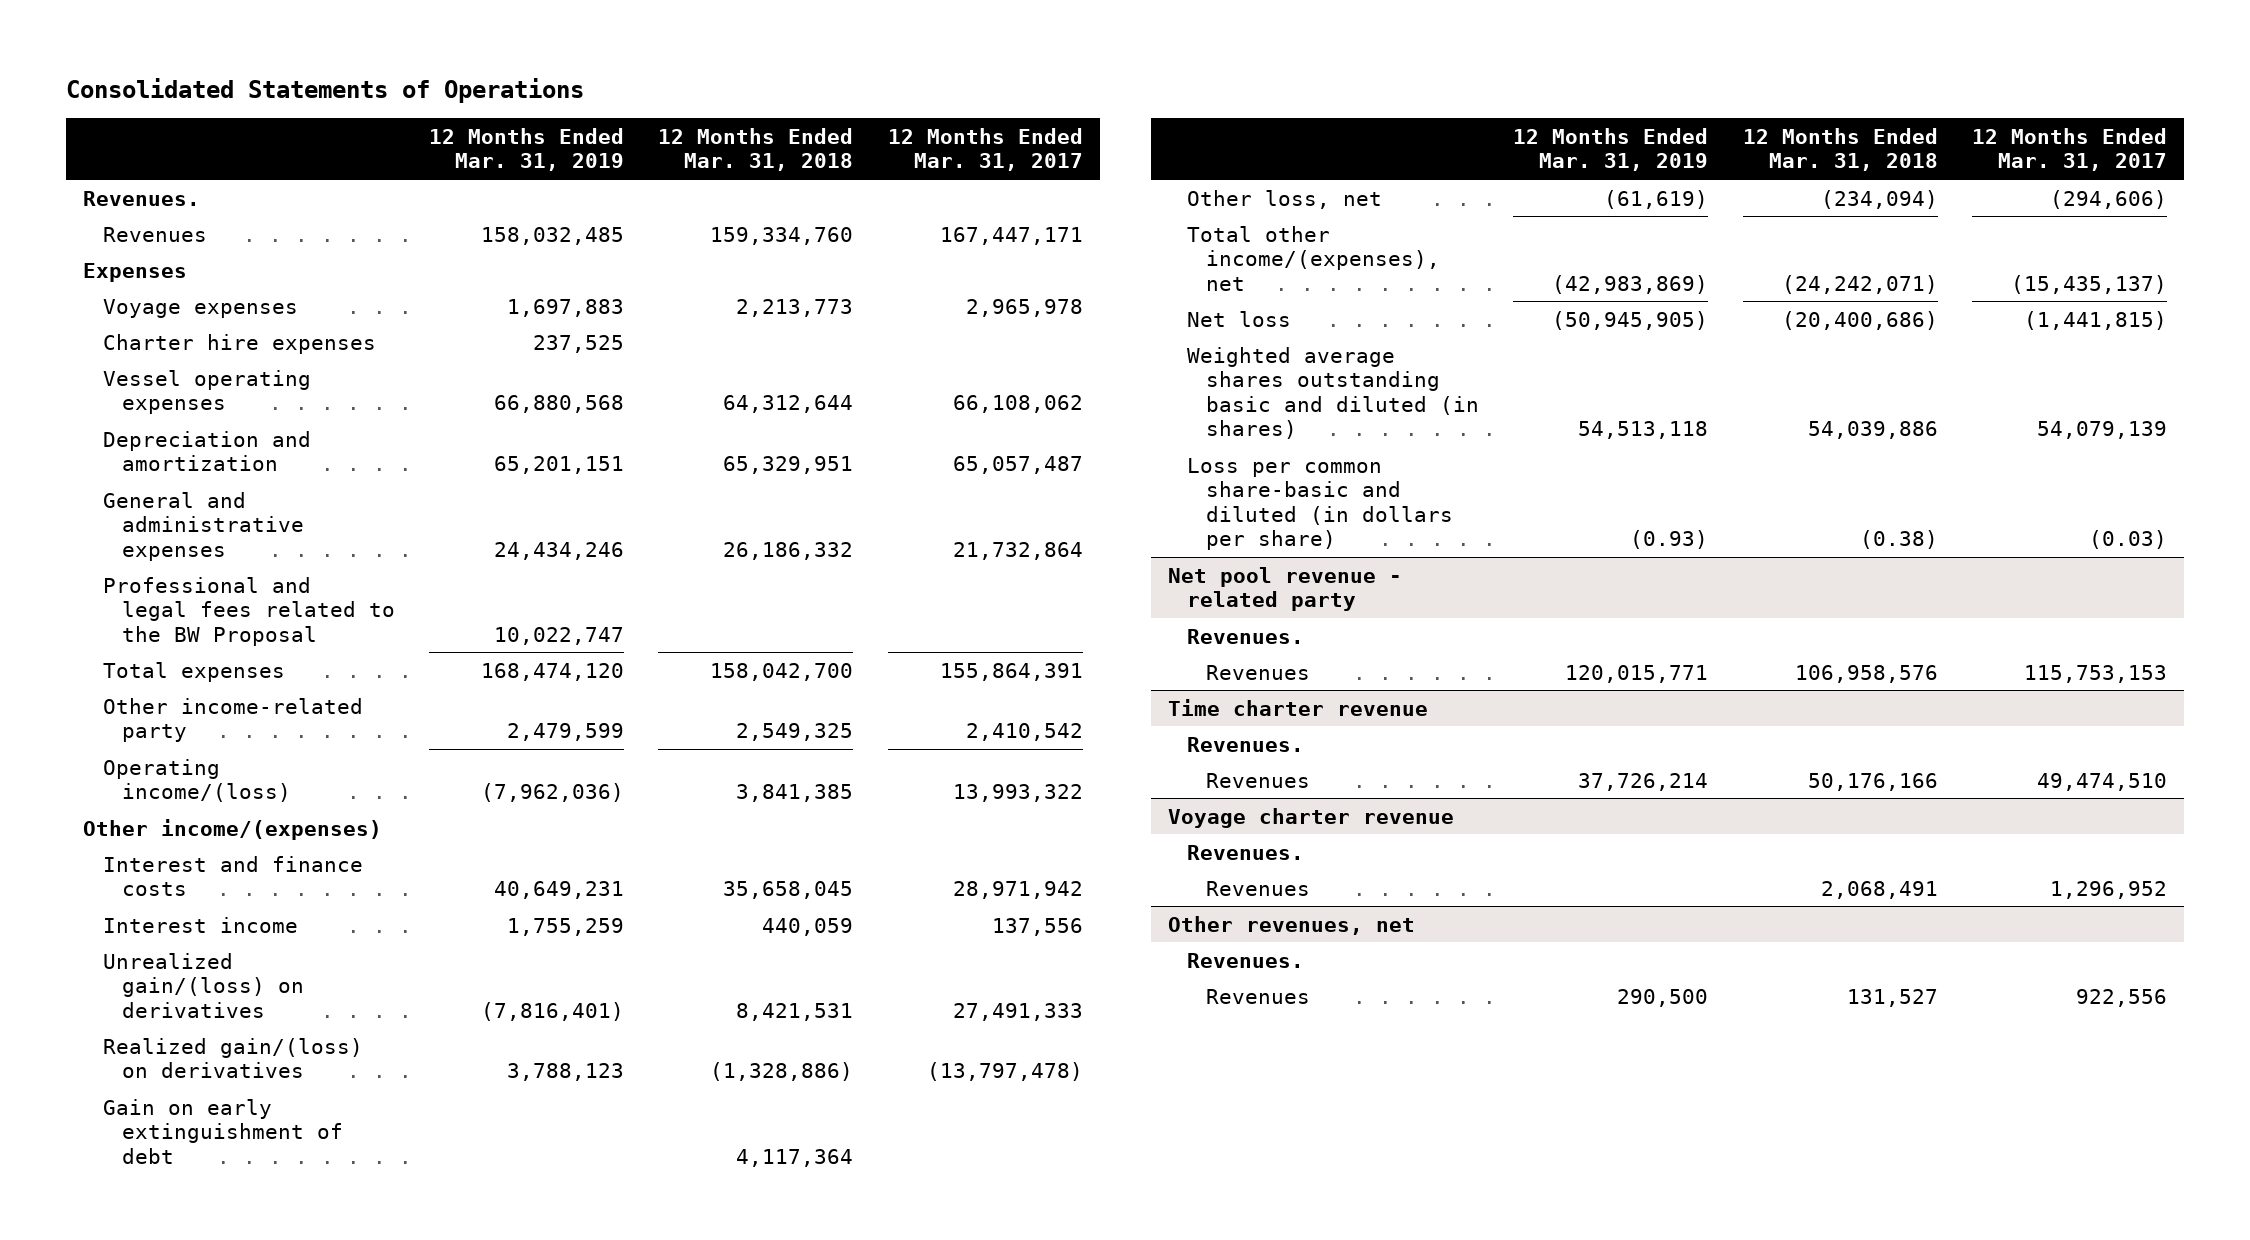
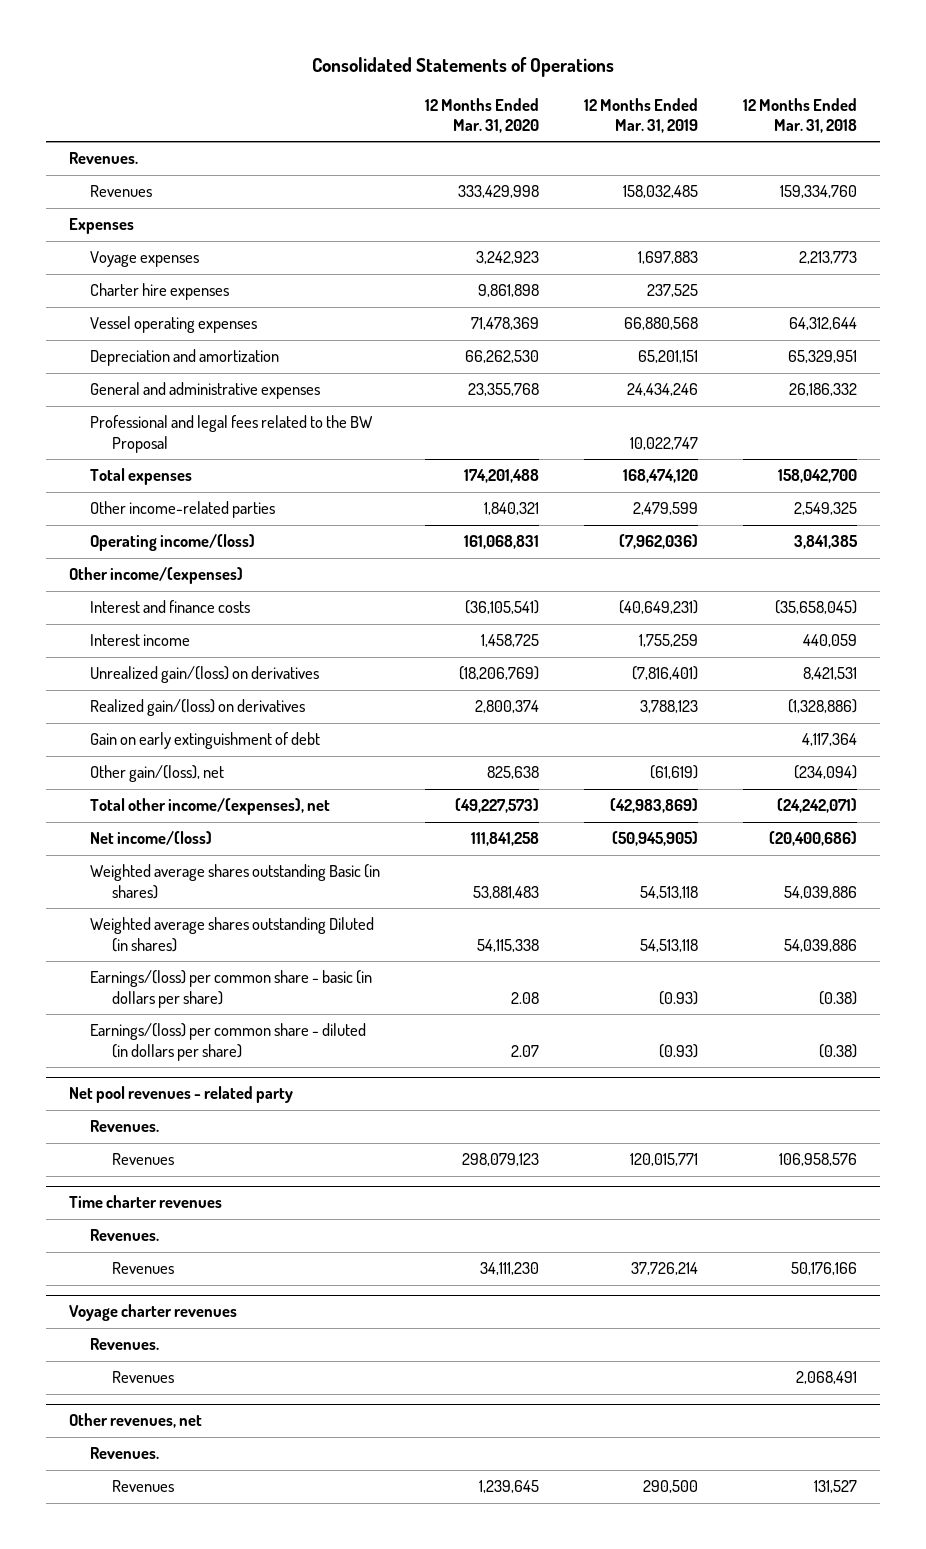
- | 12 Months Ended Mar. 31, 2019 | 12 Months Ended Mar. 31, 2018 | 12 Months Ended Mar. 31, 2017
+ | 12 Months Ended Mar. 31, 2020 | 12 Months Ended Mar. 31, 2019 | 12 Months Ended Mar. 31, 2018
- Other income-related party | 2,479,599 | 2,549,325 | 2,410,542
+ Other income-related parties | 1,840,321 | 2,479,599 | 2,549,325
- Interest and finance costs | 40,649,231 | 35,658,045 | 28,971,942
+ Interest and finance costs | (36,105,541) | (40,649,231) | (35,658,045)
- Other loss, net | (61,619) | (234,094) | (294,606)
+ Other gain/(loss), net | 825,638 | (61,619) | (234,094)
- Net loss | (50,945,905) | (20,400,686) | (1,441,815)
- Weighted average shares outstanding basic and diluted (in shares) | 54,513,118 | 54,039,886 | 54,079,139
- Loss per common share-basic and diluted (in dollars per share) | (0.93) | (0.38) | (0.03)
- Net pool revenue - related party
+ Net income/(loss) | 111,841,258 | (50,945,905) | (20,400,686)
+ Weighted average shares outstanding Basic (in shares) | 53,881,483 | 54,513,118 | 54,039,886
+ Weighted average shares outstanding Diluted (in shares) | 54,115,338 | 54,513,118 | 54,039,886
+ Earnings/(loss) per common share - basic (in dollars per share) | 2.08 | (0.93) | (0.38)
+ Earnings/(loss) per common share - diluted (in dollars per share) | 2.07 | (0.93) | (0.38)
+ Net pool revenues - related party
- Time charter revenue
+ Time charter revenues
- Voyage charter revenue
+ Voyage charter revenues

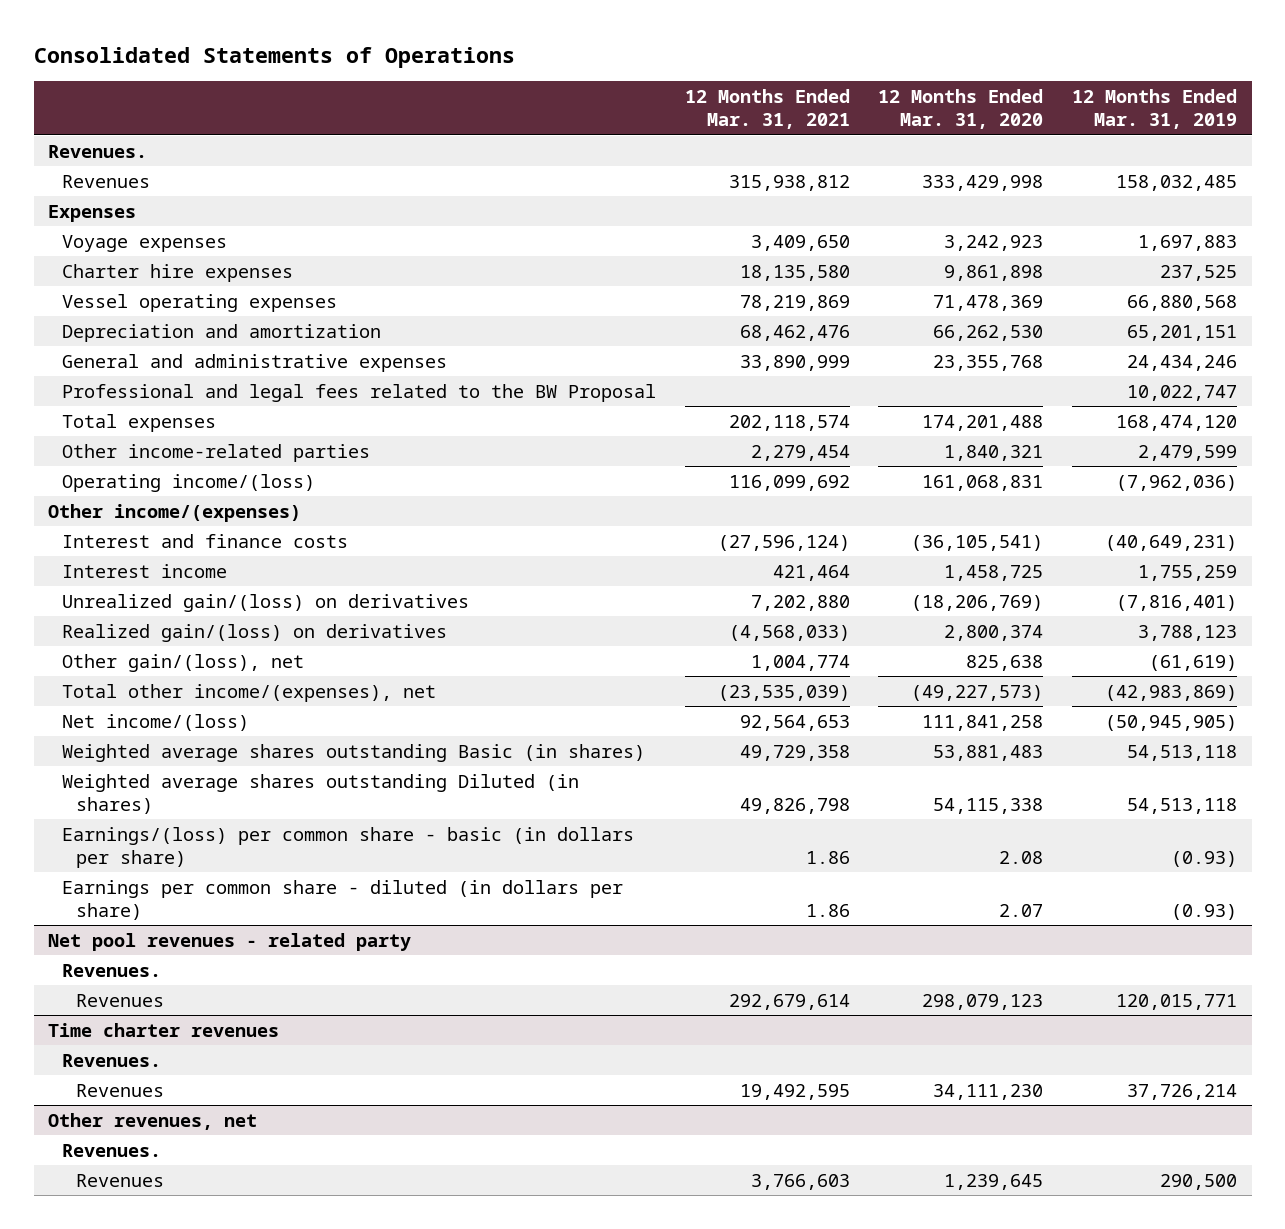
- | 12 Months Ended Mar. 31, 2020 | 12 Months Ended Mar. 31, 2019 | 12 Months Ended Mar. 31, 2018
+ | 12 Months Ended Mar. 31, 2021 | 12 Months Ended Mar. 31, 2020 | 12 Months Ended Mar. 31, 2019
- Gain on early extinguishment of debt | | | 4,117,364
- Earnings/(loss) per common share - diluted (in dollars per share) | 2.07 | (0.93) | (0.38)
+ Earnings per common share - diluted (in dollars per share) | 1.86 | 2.07 | (0.93)
- Voyage charter revenues
- Revenues.
- Revenues | | | 2,068,491

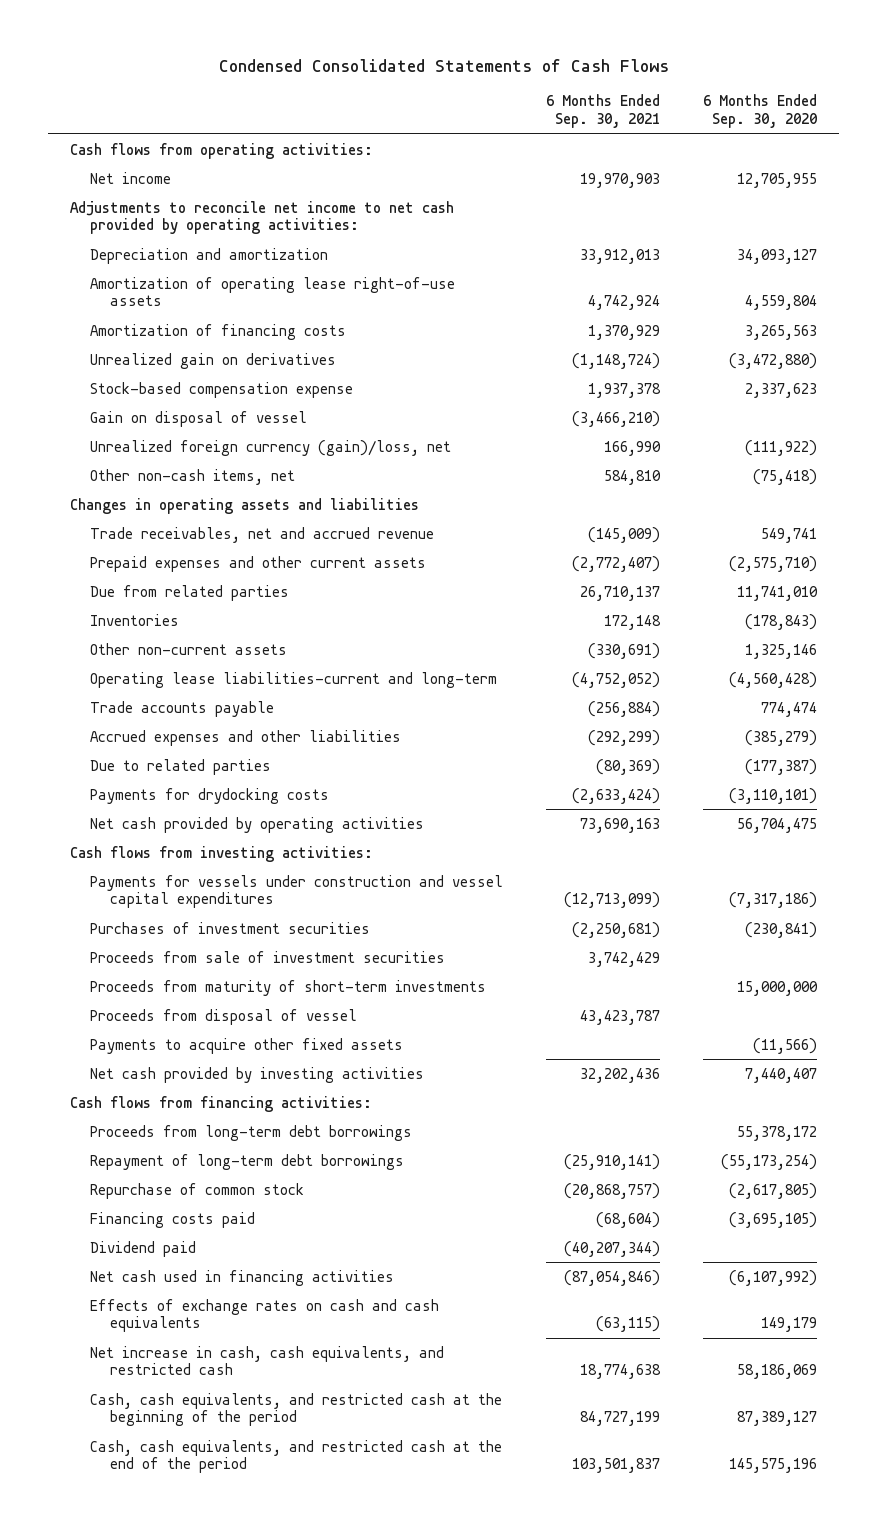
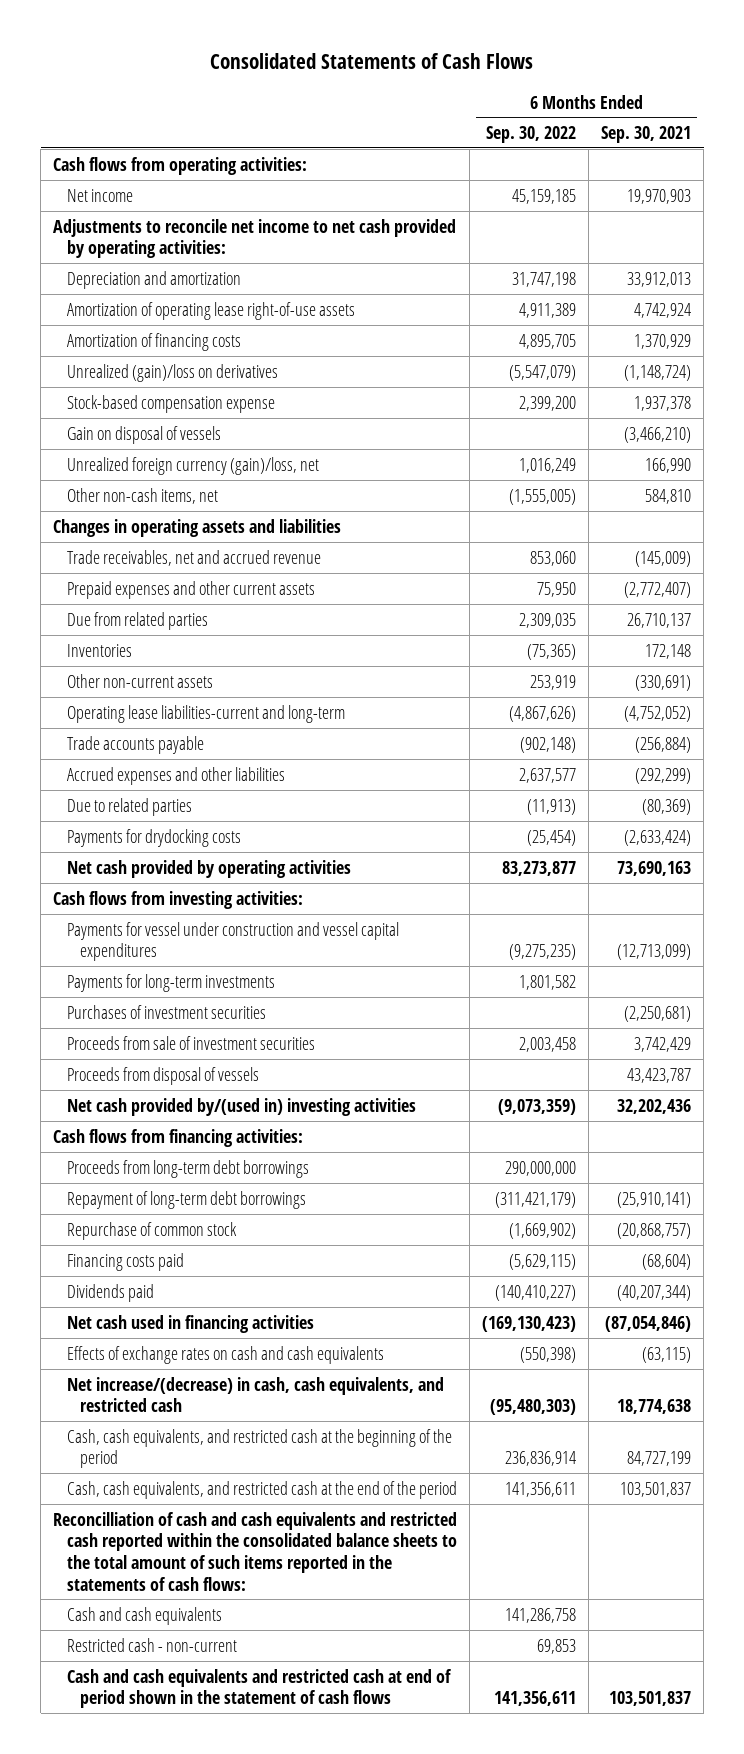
- Condensed Consolidated Statements of Cash Flows
+ Consolidated Statements of Cash Flows
- | 6 Months Ended Sep. 30, 2021 | 6 Months Ended Sep. 30, 2020
+ | 6 Months Ended Sep. 30, 2022 | 6 Months Ended Sep. 30, 2021
- Unrealized gain on derivatives | (1,148,724) | (3,472,880)
+ Unrealized (gain)/loss on derivatives | (5,547,079) | (1,148,724)
- Gain on disposal of vessel | (3,466,210) |
+ Gain on disposal of vessels | | (3,466,210)
- Payments for vessels under construction and vessel capital expenditures | (12,713,099) | (7,317,186)
+ Payments for vessel under construction and vessel capital expenditures | (9,275,235) | (12,713,099)
+ Payments for long-term investments | 1,801,582 |
- Proceeds from maturity of short-term investments | | 15,000,000
- Proceeds from disposal of vessel | 43,423,787 |
- Payments to acquire other fixed assets | | (11,566)
- Net cash provided by investing activities | 32,202,436 | 7,440,407
+ Proceeds from disposal of vessels | | 43,423,787
+ Net cash provided by/(used in) investing activities | (9,073,359) | 32,202,436
- Dividend paid | (40,207,344) |
+ Dividends paid | (140,410,227) | (40,207,344)
- Net increase in cash, cash equivalents, and restricted cash | 18,774,638 | 58,186,069
+ Net increase/(decrease) in cash, cash equivalents, and restricted cash | (95,480,303) | 18,774,638
+ Reconcilliation of cash and cash equivalents and restricted cash reported within the consolidated balance sheets to the total amount of such items reported in the statements of cash flows:
+ Cash and cash equivalents | 141,286,758 |
+ Restricted cash - non-current | 69,853 |
+ Cash and cash equivalents and restricted cash at end of period shown in the statement of cash flows | 141,356,611 | 103,501,837

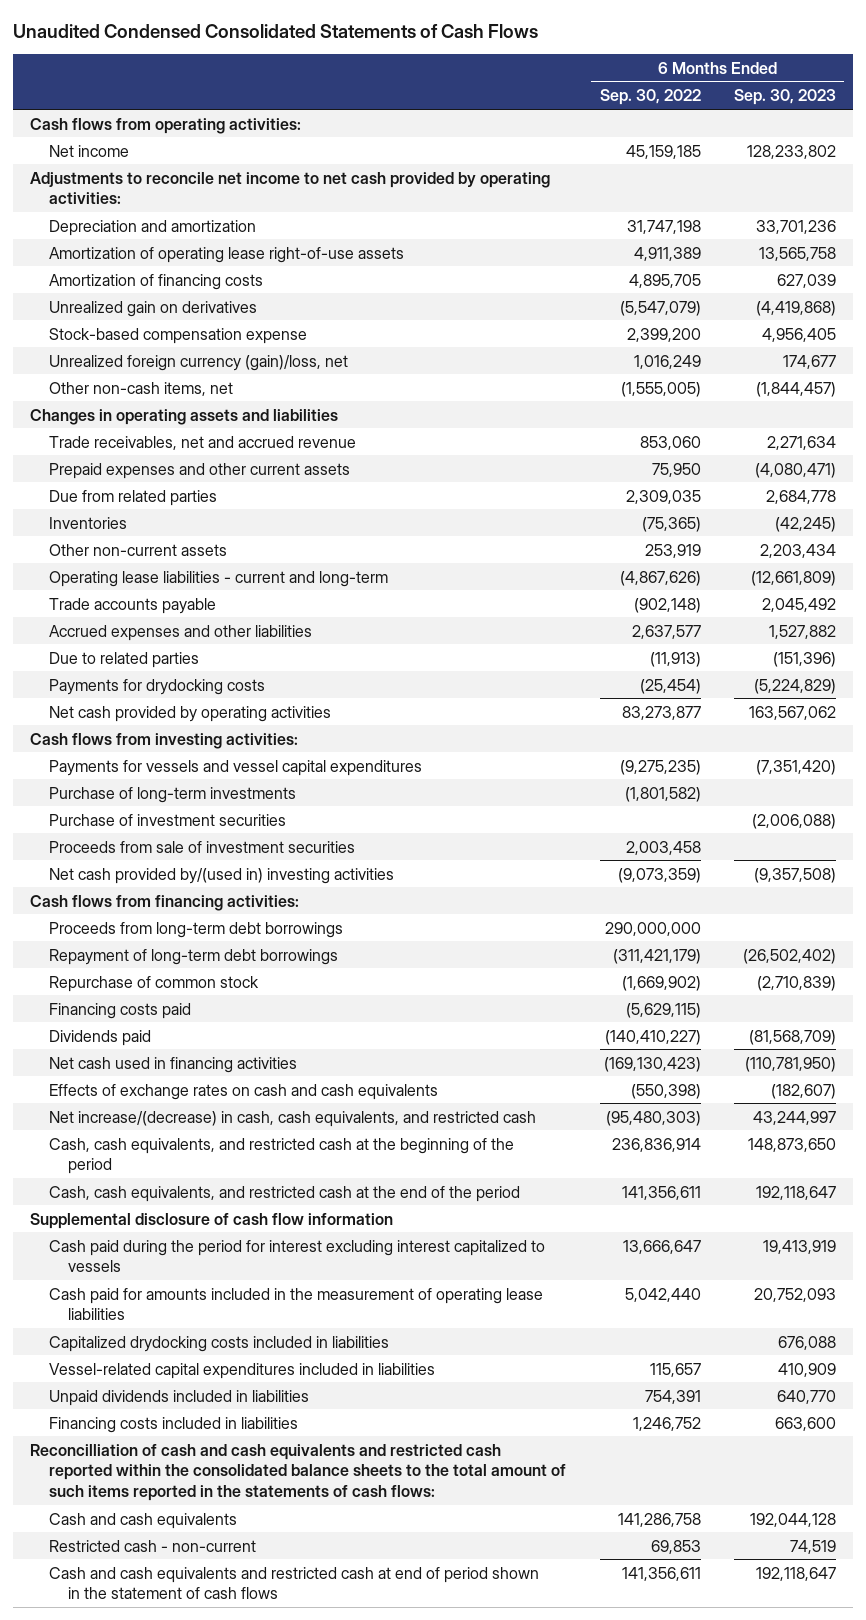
- Consolidated Statements of Cash Flows
+ Unaudited Condensed Consolidated Statements of Cash Flows
- | 6 Months Ended Sep. 30, 2022 | 6 Months Ended Sep. 30, 2021
+ | 6 Months Ended Sep. 30, 2022 | 6 Months Ended Sep. 30, 2023
- Unrealized (gain)/loss on derivatives | (5,547,079) | (1,148,724)
+ Unrealized gain on derivatives | (5,547,079) | (4,419,868)
- Gain on disposal of vessels | | (3,466,210)
- Operating lease liabilities-current and long-term | (4,867,626) | (4,752,052)
+ Operating lease liabilities - current and long-term | (4,867,626) | (12,661,809)
- Payments for vessel under construction and vessel capital expenditures | (9,275,235) | (12,713,099)
- Payments for long-term investments | 1,801,582 |
- Purchases of investment securities | | (2,250,681)
+ Payments for vessels and vessel capital expenditures | (9,275,235) | (7,351,420)
+ Purchase of long-term investments | (1,801,582) |
+ Purchase of investment securities | | (2,006,088)
- Proceeds from disposal of vessels | | 43,423,787
+ Supplemental disclosure of cash flow information
+ Cash paid during the period for interest excluding interest capitalized to vessels | 13,666,647 | 19,413,919
+ Cash paid for amounts included in the measurement of operating lease liabilities | 5,042,440 | 20,752,093
+ Capitalized drydocking costs included in liabilities | | 676,088
+ Vessel-related capital expenditures included in liabilities | 115,657 | 410,909
+ Unpaid dividends included in liabilities | 754,391 | 640,770
+ Financing costs included in liabilities | 1,246,752 | 663,600

